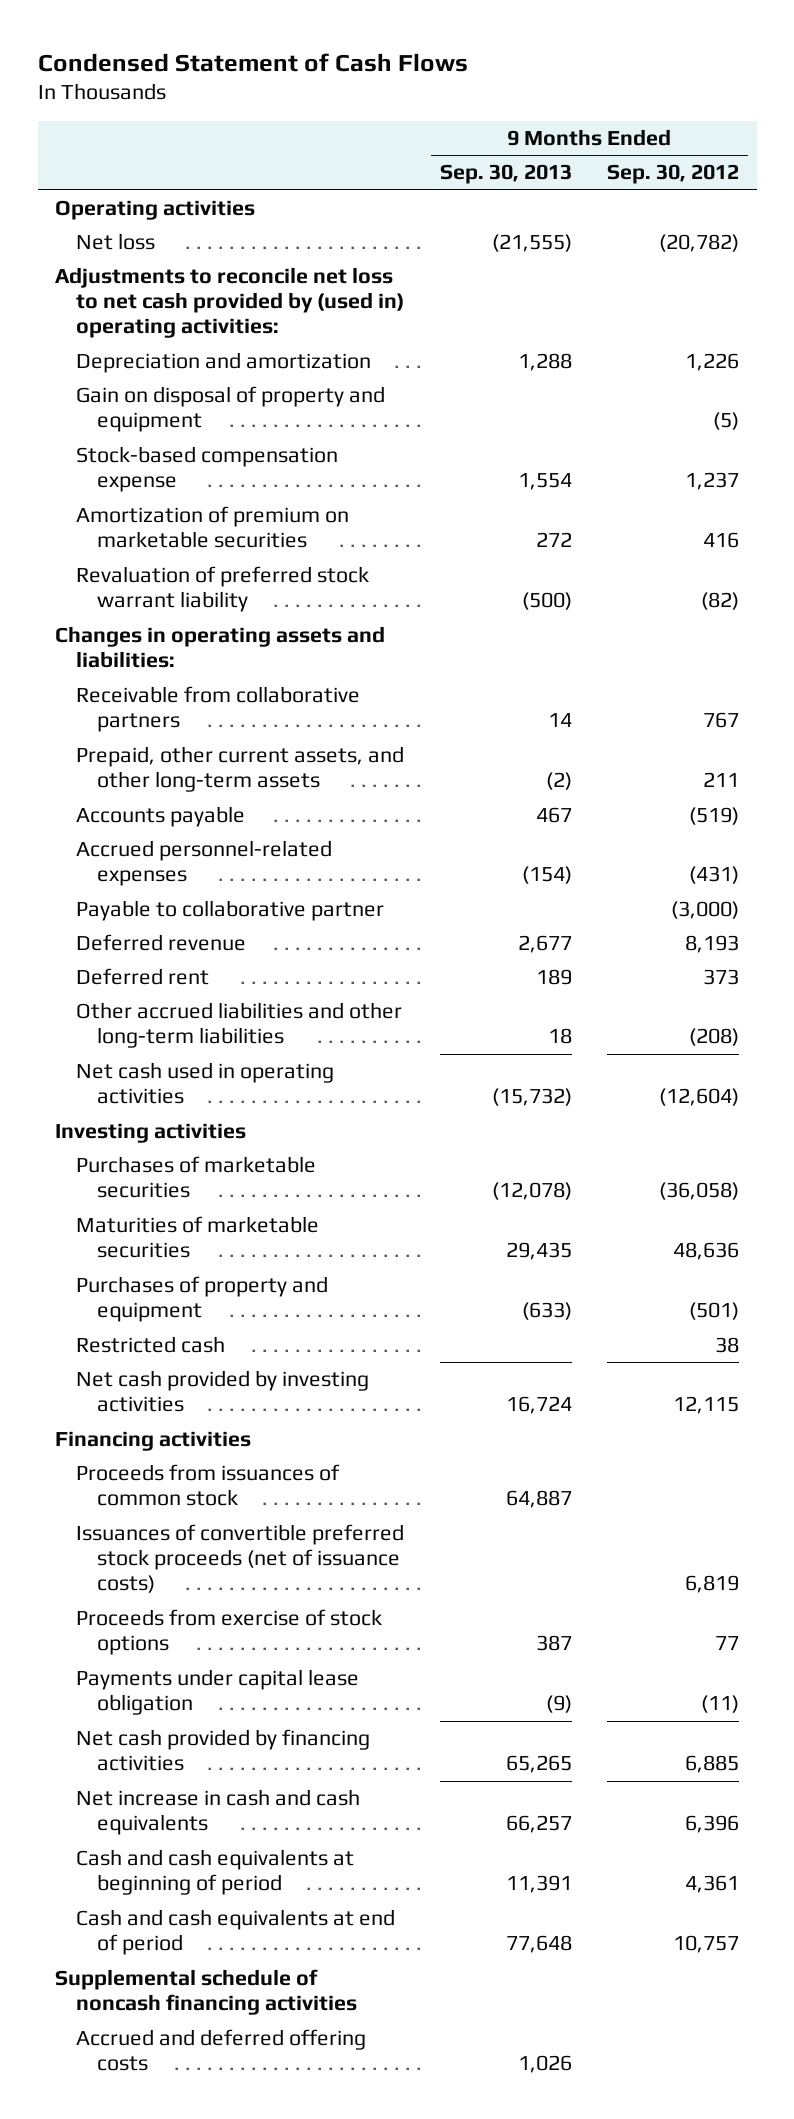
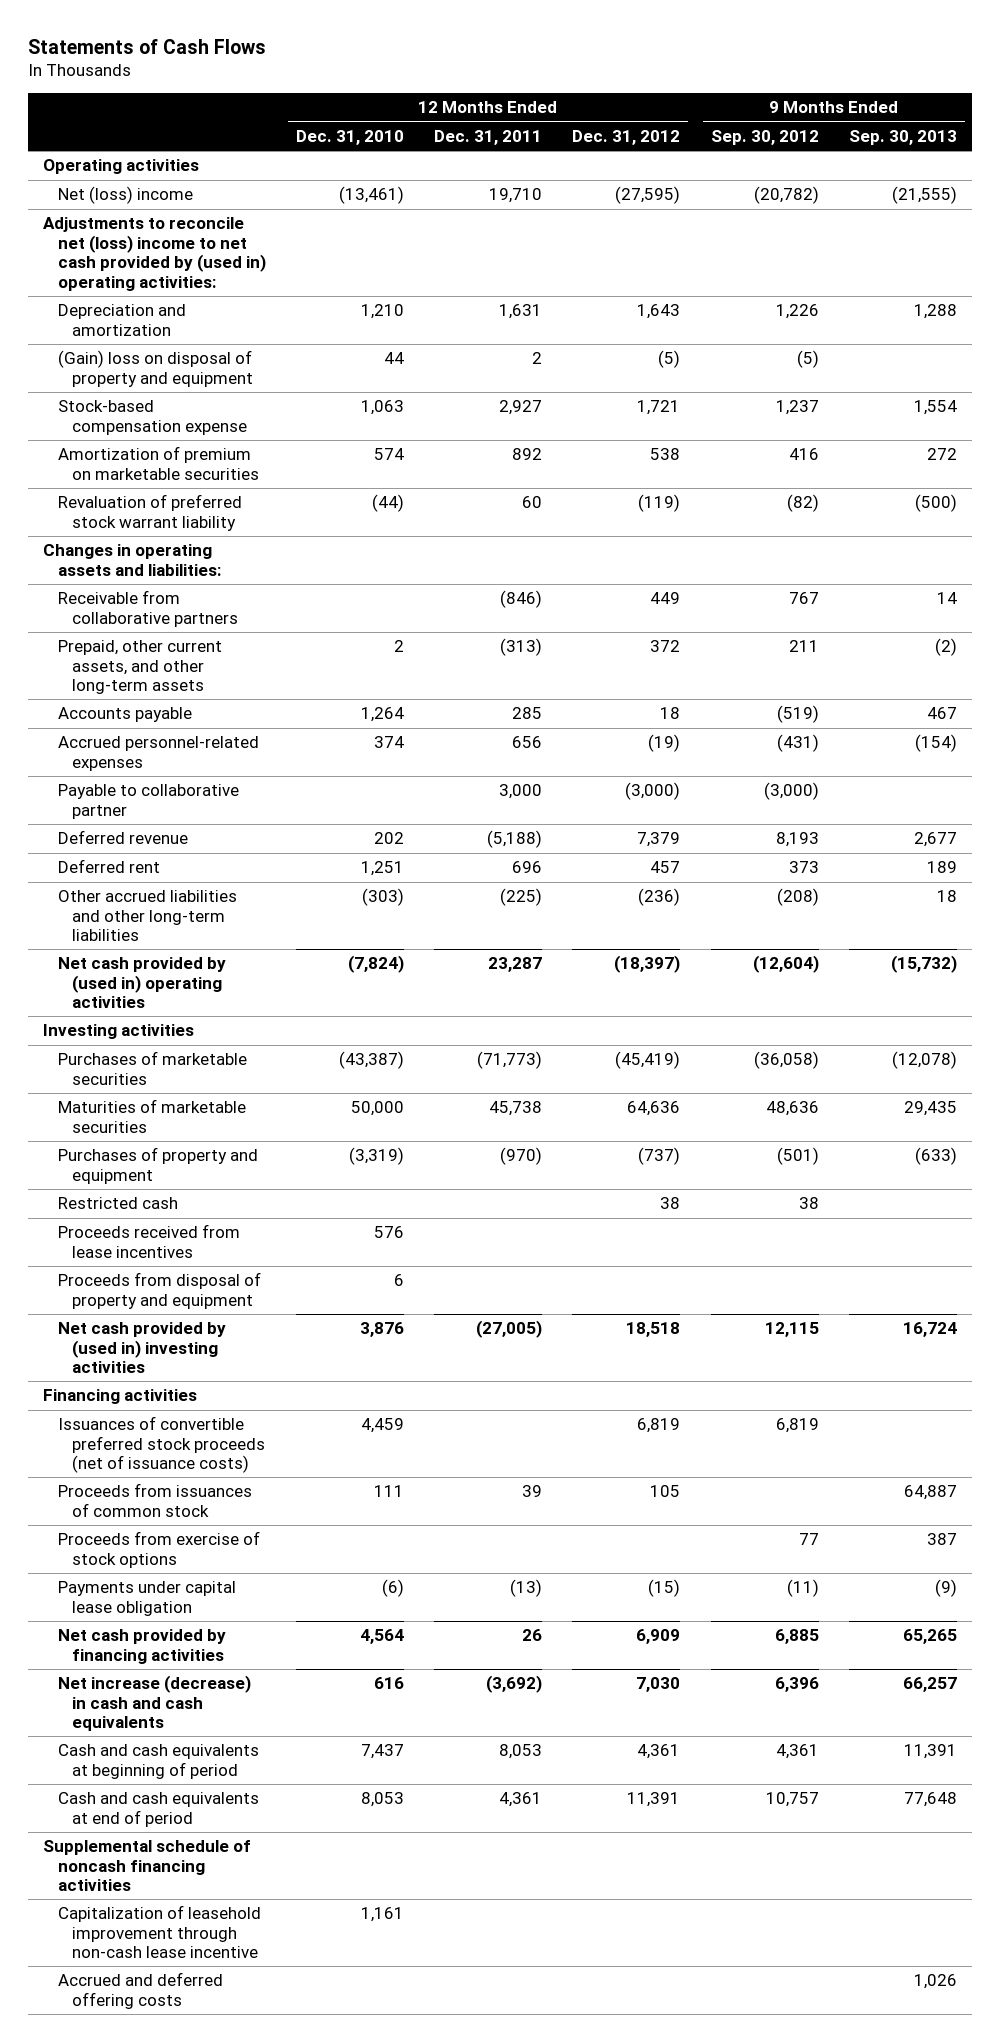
- Condensed Statement of Cash Flows
+ Statements of Cash Flows
- | 9 Months Ended Sep. 30, 2013 | 9 Months Ended Sep. 30, 2012
+ | 12 Months Ended Dec. 31, 2010 | 12 Months Ended Dec. 31, 2011 | 12 Months Ended Dec. 31, 2012 | 9 Months Ended Sep. 30, 2012 | 9 Months Ended Sep. 30, 2013
- Net loss | (21,555) | (20,782)
- Adjustments to reconcile net loss to net cash provided by (used in) operating activities:
+ Net (loss) income | (13,461) | 19,710 | (27,595) | (20,782) | (21,555)
+ Adjustments to reconcile net (loss) income to net cash provided by (used in) operating activities:
- Gain on disposal of property and equipment | | (5)
+ (Gain) loss on disposal of property and equipment | 44 | 2 | (5) | (5) |
- Net cash used in operating activities | (15,732) | (12,604)
+ Net cash provided by (used in) operating activities | (7,824) | 23,287 | (18,397) | (12,604) | (15,732)
- Net cash provided by investing activities | 16,724 | 12,115
+ Proceeds received from lease incentives | 576 | | | |
+ Proceeds from disposal of property and equipment | 6 | | | |
+ Net cash provided by (used in) investing activities | 3,876 | (27,005) | 18,518 | 12,115 | 16,724
moved down: Proceeds from issuances of common stock | 111 | 39 | 105 | | 64,887
- Net increase in cash and cash equivalents | 66,257 | 6,396
+ Net increase (decrease) in cash and cash equivalents | 616 | (3,692) | 7,030 | 6,396 | 66,257
+ Capitalization of leasehold improvement through non-cash lease incentive | 1,161 | | | |

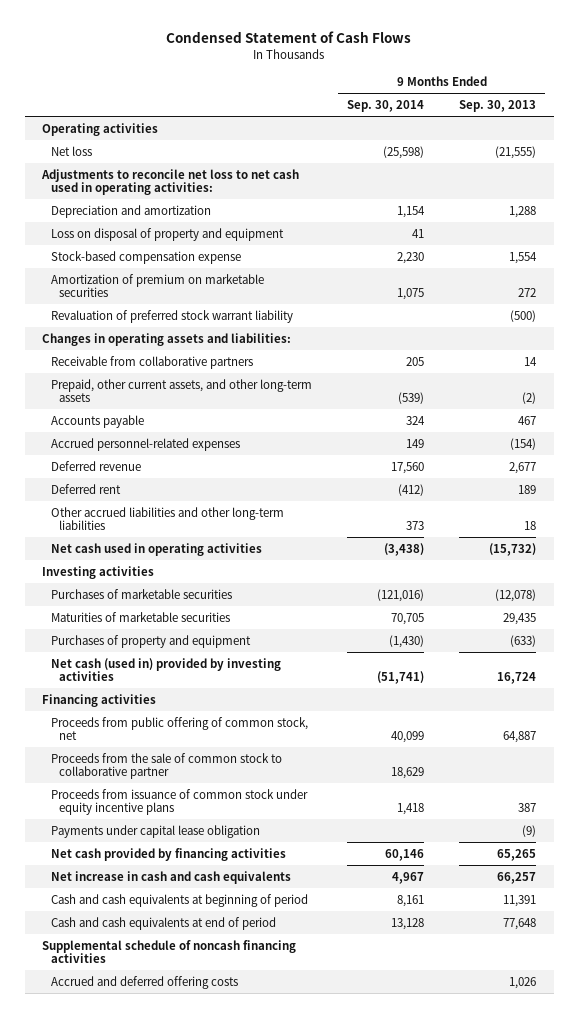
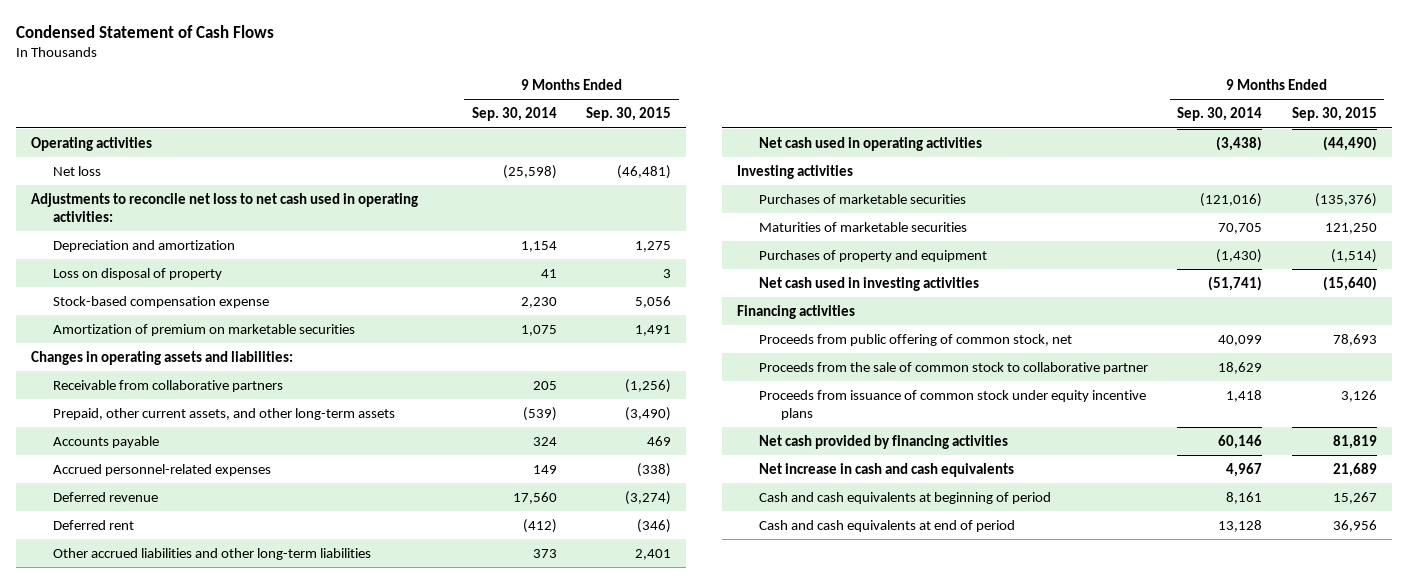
- | 9 Months Ended Sep. 30, 2014 | 9 Months Ended Sep. 30, 2013
+ | 9 Months Ended Sep. 30, 2014 | 9 Months Ended Sep. 30, 2015
- Loss on disposal of property and equipment | 41 |
+ Loss on disposal of property | 41 | 3
- Revaluation of preferred stock warrant liability | | (500)
- Net cash (used in) provided by investing activities | (51,741) | 16,724
+ Net cash used in investing activities | (51,741) | (15,640)
- Payments under capital lease obligation | | (9)
- Supplemental schedule of noncash financing activities
- Accrued and deferred offering costs | | 1,026

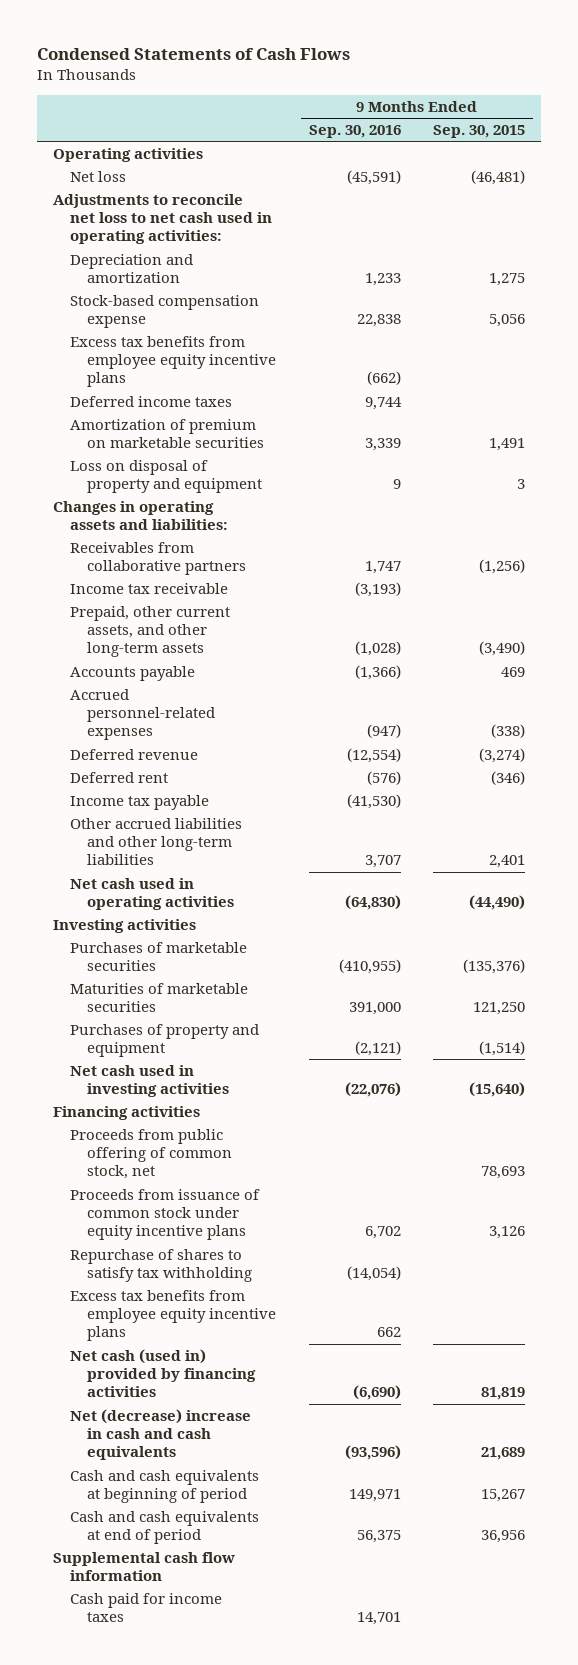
- Condensed Statement of Cash Flows
+ Condensed Statements of Cash Flows
- | 9 Months Ended Sep. 30, 2014 | 9 Months Ended Sep. 30, 2015
+ | 9 Months Ended Sep. 30, 2016 | 9 Months Ended Sep. 30, 2015
- Loss on disposal of property | 41 | 3
+ Excess tax benefits from employee equity incentive plans | (662) |
+ Deferred income taxes | 9,744 |
+ Loss on disposal of property and equipment | 9 | 3
- Receivable from collaborative partners | 205 | (1,256)
+ Receivables from collaborative partners | 1,747 | (1,256)
+ Income tax receivable | (3,193) |
+ Income tax payable | (41,530) |
- Proceeds from the sale of common stock to collaborative partner | 18,629 |
- Net cash provided by financing activities | 60,146 | 81,819
- Net increase in cash and cash equivalents | 4,967 | 21,689
+ Repurchase of shares to satisfy tax withholding | (14,054) |
+ Excess tax benefits from employee equity incentive plans | 662 |
+ Net cash (used in) provided by financing activities | (6,690) | 81,819
+ Net (decrease) increase in cash and cash equivalents | (93,596) | 21,689
+ Supplemental cash flow information
+ Cash paid for income taxes | 14,701 |

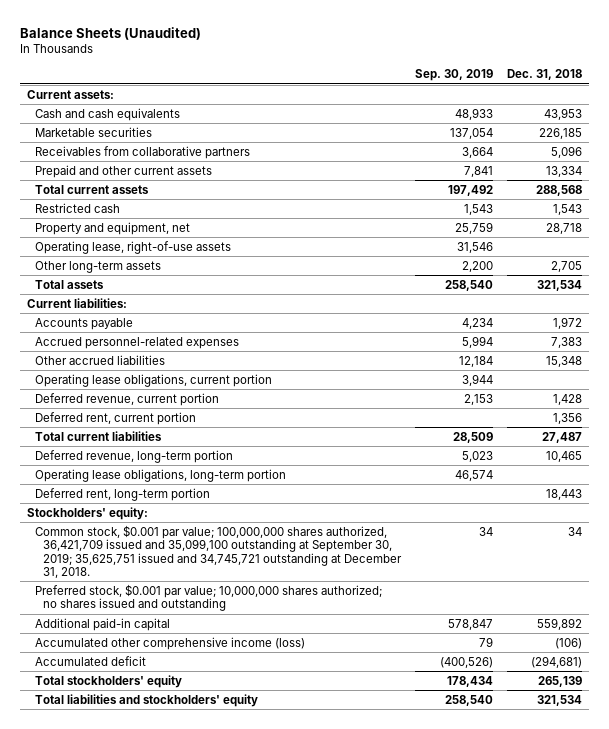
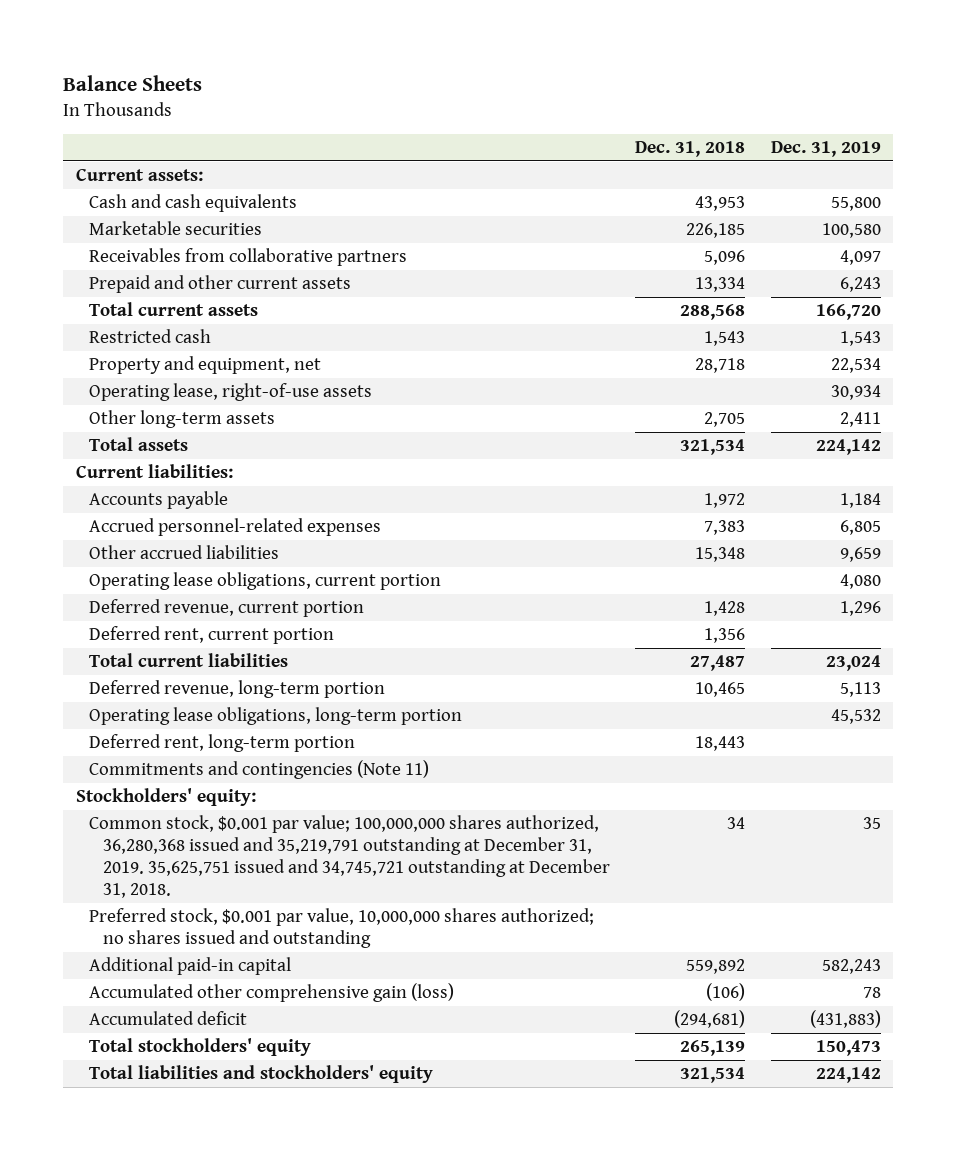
- Balance Sheets (Unaudited)
+ Balance Sheets
- | Sep. 30, 2019 | Dec. 31, 2018
+ | Dec. 31, 2018 | Dec. 31, 2019
+ Commitments and contingencies (Note 11)
- Common stock, $0.001 par value; 100,000,000 shares authorized, 36,421,709 issued and 35,099,100 outstanding at September 30, 2019; 35,625,751 issued and 34,745,721 outstanding at December 31, 2018. | 34 | 34
- Preferred stock, $0.001 par value; 10,000,000 shares authorized; no shares issued and outstanding
+ Common stock, $0.001 par value; 100,000,000 shares authorized, 36,280,368 issued and 35,219,791 outstanding at December 31, 2019. 35,625,751 issued and 34,745,721 outstanding at December 31, 2018. | 34 | 35
+ Preferred stock, $0.001 par value, 10,000,000 shares authorized; no shares issued and outstanding
- Accumulated other comprehensive income (loss) | 79 | (106)
+ Accumulated other comprehensive gain (loss) | (106) | 78

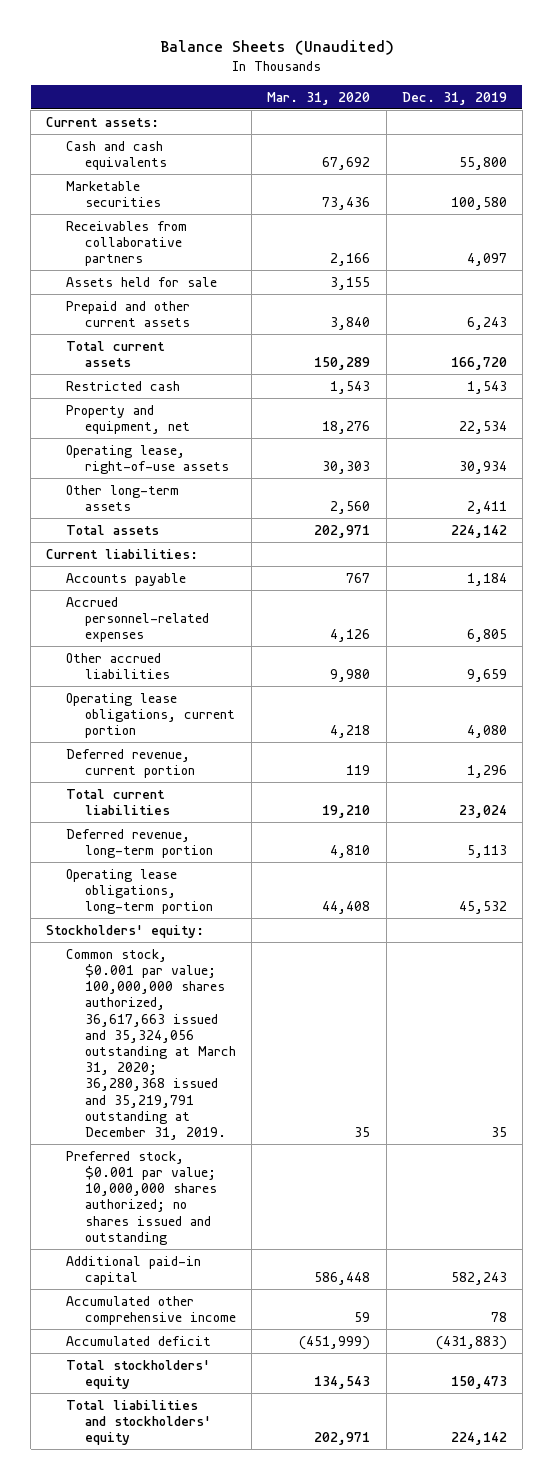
- Balance Sheets
+ Balance Sheets (Unaudited)
- | Dec. 31, 2018 | Dec. 31, 2019
+ | Mar. 31, 2020 | Dec. 31, 2019
+ Assets held for sale | 3,155 |
- Deferred rent, current portion | 1,356 |
- Deferred rent, long-term portion | 18,443 |
- Commitments and contingencies (Note 11)
- Common stock, $0.001 par value; 100,000,000 shares authorized, 36,280,368 issued and 35,219,791 outstanding at December 31, 2019. 35,625,751 issued and 34,745,721 outstanding at December 31, 2018. | 34 | 35
- Preferred stock, $0.001 par value, 10,000,000 shares authorized; no shares issued and outstanding
+ Common stock, $0.001 par value; 100,000,000 shares authorized, 36,617,663 issued and 35,324,056 outstanding at March 31, 2020; 36,280,368 issued and 35,219,791 outstanding at December 31, 2019. | 35 | 35
+ Preferred stock, $0.001 par value; 10,000,000 shares authorized; no shares issued and outstanding
- Accumulated other comprehensive gain (loss) | (106) | 78
+ Accumulated other comprehensive income | 59 | 78

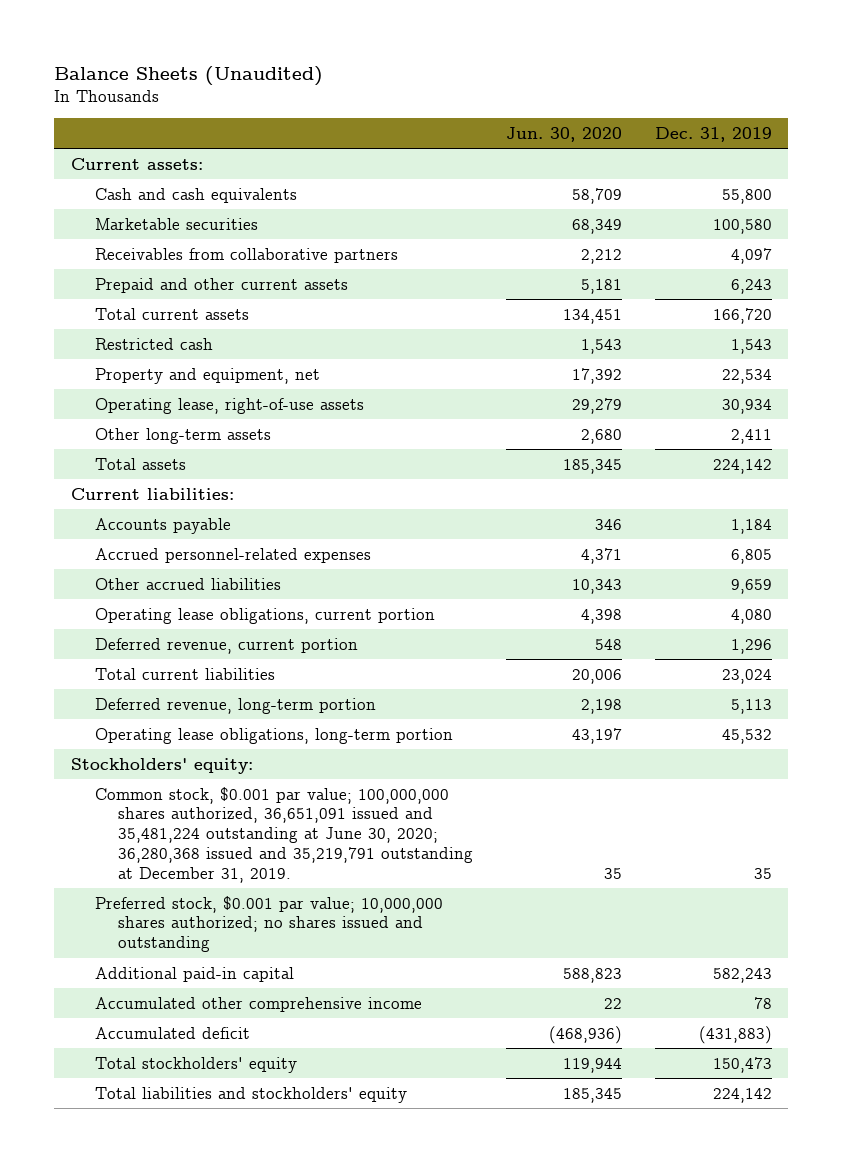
- | Mar. 31, 2020 | Dec. 31, 2019
+ | Jun. 30, 2020 | Dec. 31, 2019
- Assets held for sale | 3,155 |
- Common stock, $0.001 par value; 100,000,000 shares authorized, 36,617,663 issued and 35,324,056 outstanding at March 31, 2020; 36,280,368 issued and 35,219,791 outstanding at December 31, 2019. | 35 | 35
+ Common stock, $0.001 par value; 100,000,000 shares authorized, 36,651,091 issued and 35,481,224 outstanding at June 30, 2020; 36,280,368 issued and 35,219,791 outstanding at December 31, 2019. | 35 | 35

